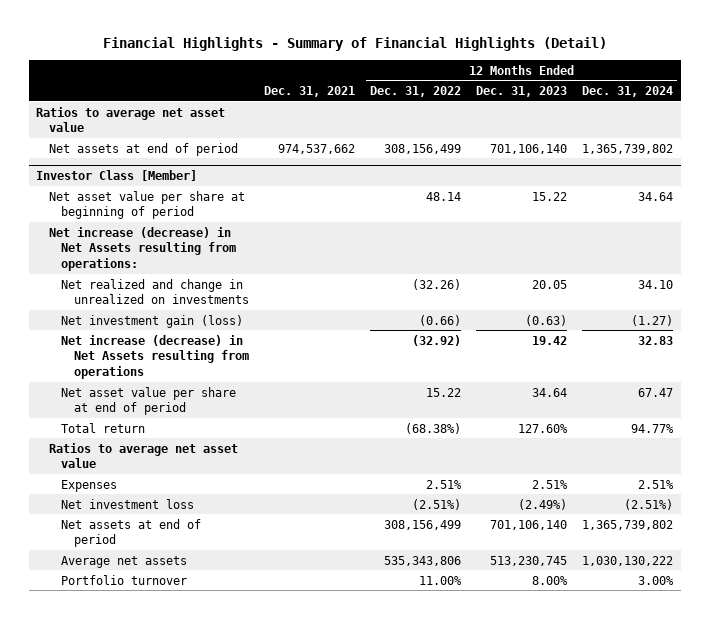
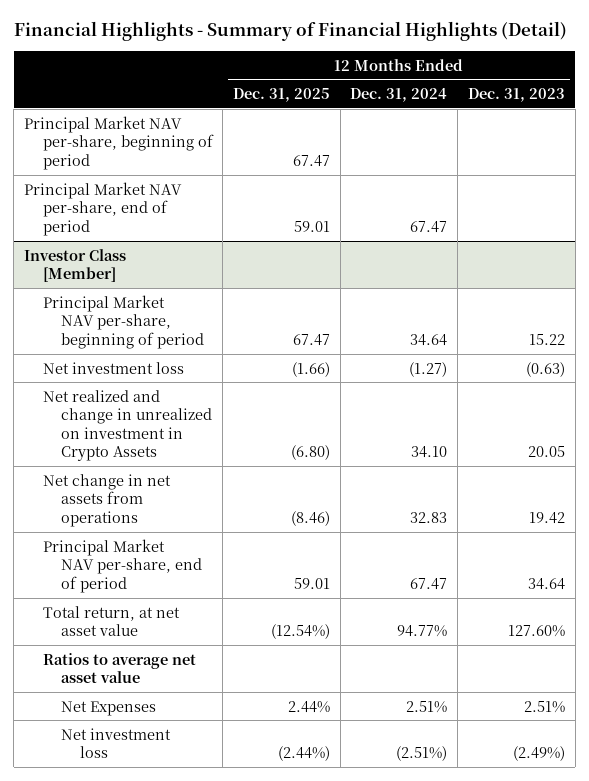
- | Dec. 31, 2021 | 12 Months Ended Dec. 31, 2022 | 12 Months Ended Dec. 31, 2023 | 12 Months Ended Dec. 31, 2024
+ | 12 Months Ended Dec. 31, 2025 | 12 Months Ended Dec. 31, 2024 | 12 Months Ended Dec. 31, 2023
- Ratios to average net asset value
- Net assets at end of period | 974,537,662 | 308,156,499 | 701,106,140 | 1,365,739,802
+ Principal Market NAV per-share, beginning of period | 67.47 | |
+ Principal Market NAV per-share, end of period | 59.01 | 67.47 |
@ Investor Class [Member]
- Net asset value per share at beginning of period | | 48.14 | 15.22 | 34.64
- Net increase (decrease) in Net Assets resulting from operations:
- Net realized and change in unrealized on investments | | (32.26) | 20.05 | 34.10
- Net investment gain (loss) | | (0.66) | (0.63) | (1.27)
- Net increase (decrease) in Net Assets resulting from operations | | (32.92) | 19.42 | 32.83
- Net asset value per share at end of period | | 15.22 | 34.64 | 67.47
- Total return | | (68.38%) | 127.60% | 94.77%
+ Principal Market NAV per-share, beginning of period | 67.47 | 34.64 | 15.22
+ Net investment loss | (1.66) | (1.27) | (0.63)
+ Net realized and change in unrealized on investment in Crypto Assets | (6.80) | 34.10 | 20.05
+ Net change in net assets from operations | (8.46) | 32.83 | 19.42
+ Principal Market NAV per-share, end of period | 59.01 | 67.47 | 34.64
+ Total return, at net asset value | (12.54%) | 94.77% | 127.60%
- Expenses | | 2.51% | 2.51% | 2.51%
+ Net Expenses | 2.44% | 2.51% | 2.51%
- Net assets at end of period | | 308,156,499 | 701,106,140 | 1,365,739,802
- Average net assets | | 535,343,806 | 513,230,745 | 1,030,130,222
- Portfolio turnover | | 11.00% | 8.00% | 3.00%

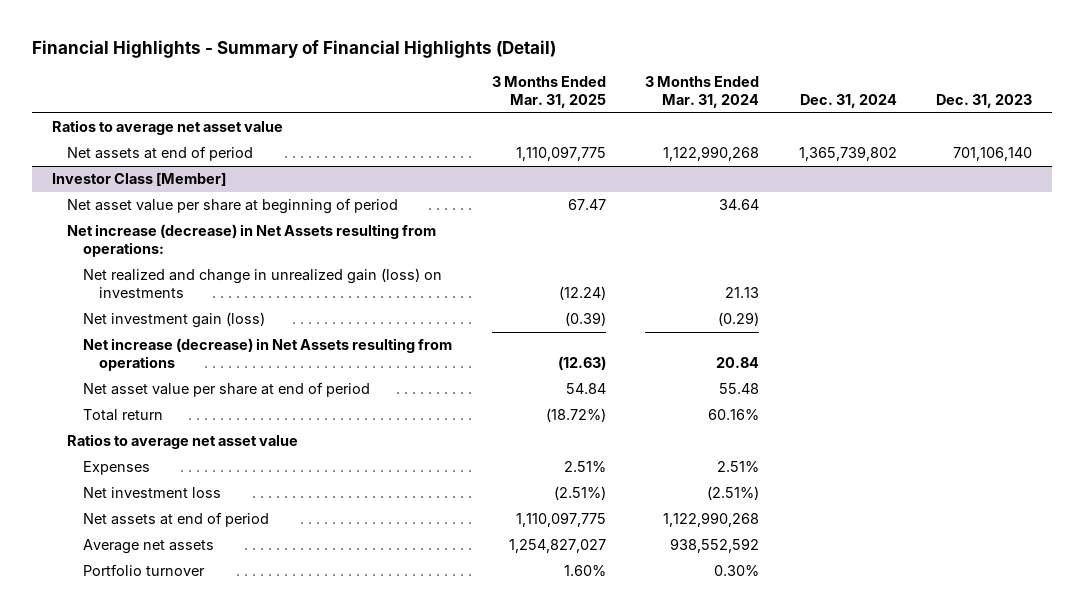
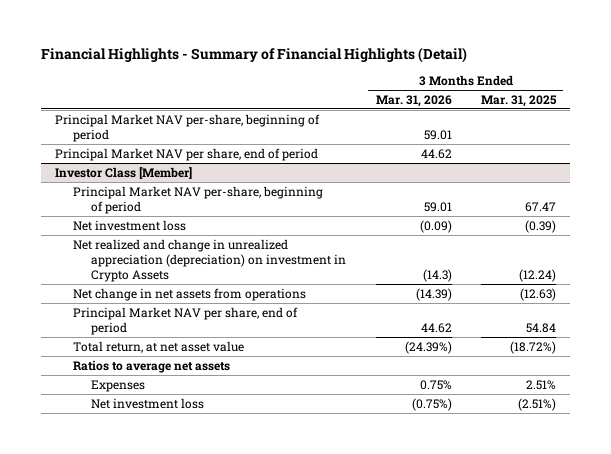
- | 3 Months Ended Mar. 31, 2025 | 3 Months Ended Mar. 31, 2024 | Dec. 31, 2024 | Dec. 31, 2023
+ | 3 Months Ended Mar. 31, 2026 | 3 Months Ended Mar. 31, 2025
- Ratios to average net asset value
- Net assets at end of period | 1,110,097,775 | 1,122,990,268 | 1,365,739,802 | 701,106,140
+ Principal Market NAV per-share, beginning of period | 59.01 |
+ Principal Market NAV per share, end of period | 44.62 |
@ Investor Class [Member]
- Net asset value per share at beginning of period | 67.47 | 34.64 | |
- Net increase (decrease) in Net Assets resulting from operations:
- Net realized and change in unrealized gain (loss) on investments | (12.24) | 21.13 | |
- Net investment gain (loss) | (0.39) | (0.29) | |
- Net increase (decrease) in Net Assets resulting from operations | (12.63) | 20.84 | |
- Net asset value per share at end of period | 54.84 | 55.48 | |
- Total return | (18.72%) | 60.16% | |
- Ratios to average net asset value
+ Principal Market NAV per-share, beginning of period | 59.01 | 67.47
+ Net investment loss | (0.09) | (0.39)
+ Net realized and change in unrealized appreciation (depreciation) on investment in Crypto Assets | (14.3) | (12.24)
+ Net change in net assets from operations | (14.39) | (12.63)
+ Principal Market NAV per share, end of period | 44.62 | 54.84
+ Total return, at net asset value | (24.39%) | (18.72%)
+ Ratios to average net assets
- Net assets at end of period | 1,110,097,775 | 1,122,990,268 | |
- Average net assets | 1,254,827,027 | 938,552,592 | |
- Portfolio turnover | 1.60% | 0.30% | |

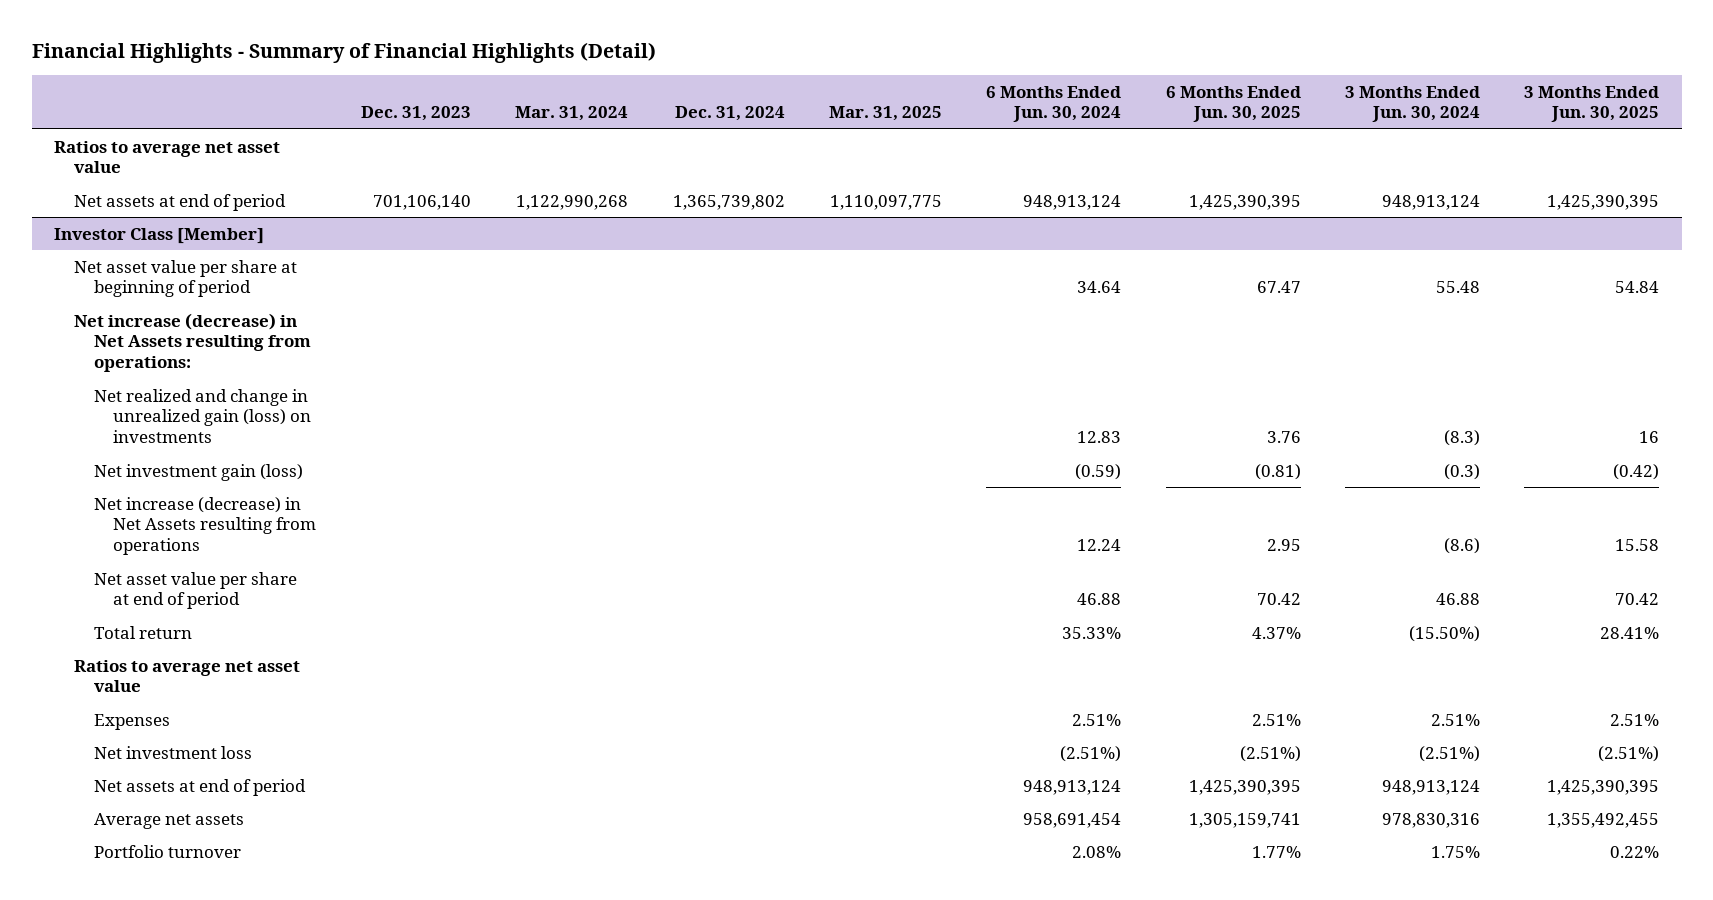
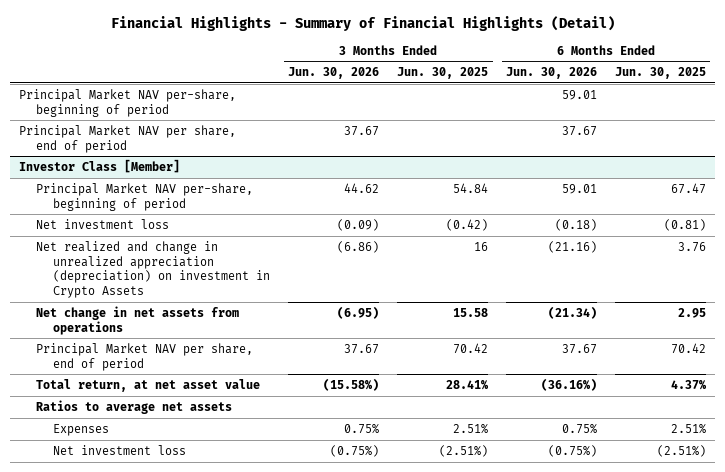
- | Dec. 31, 2023 | Mar. 31, 2024 | Dec. 31, 2024 | Mar. 31, 2025 | 6 Months Ended Jun. 30, 2024 | 6 Months Ended Jun. 30, 2025 | 3 Months Ended Jun. 30, 2024 | 3 Months Ended Jun. 30, 2025
+ | 3 Months Ended Jun. 30, 2026 | 3 Months Ended Jun. 30, 2025 | 6 Months Ended Jun. 30, 2026 | 6 Months Ended Jun. 30, 2025
- Ratios to average net asset value
- Net assets at end of period | 701,106,140 | 1,122,990,268 | 1,365,739,802 | 1,110,097,775 | 948,913,124 | 1,425,390,395 | 948,913,124 | 1,425,390,395
+ Principal Market NAV per-share, beginning of period | | | 59.01 |
+ Principal Market NAV per share, end of period | 37.67 | | 37.67 |
@ Investor Class [Member]
- Net asset value per share at beginning of period | | | | | 34.64 | 67.47 | 55.48 | 54.84
- Net increase (decrease) in Net Assets resulting from operations:
- Net realized and change in unrealized gain (loss) on investments | | | | | 12.83 | 3.76 | (8.3) | 16
- Net investment gain (loss) | | | | | (0.59) | (0.81) | (0.3) | (0.42)
- Net increase (decrease) in Net Assets resulting from operations | | | | | 12.24 | 2.95 | (8.6) | 15.58
- Net asset value per share at end of period | | | | | 46.88 | 70.42 | 46.88 | 70.42
- Total return | | | | | 35.33% | 4.37% | (15.50%) | 28.41%
- Ratios to average net asset value
+ Principal Market NAV per-share, beginning of period | 44.62 | 54.84 | 59.01 | 67.47
+ Net investment loss | (0.09) | (0.42) | (0.18) | (0.81)
+ Net realized and change in unrealized appreciation (depreciation) on investment in Crypto Assets | (6.86) | 16 | (21.16) | 3.76
+ Net change in net assets from operations | (6.95) | 15.58 | (21.34) | 2.95
+ Principal Market NAV per share, end of period | 37.67 | 70.42 | 37.67 | 70.42
+ Total return, at net asset value | (15.58%) | 28.41% | (36.16%) | 4.37%
+ Ratios to average net assets
- Net assets at end of period | | | | | 948,913,124 | 1,425,390,395 | 948,913,124 | 1,425,390,395
- Average net assets | | | | | 958,691,454 | 1,305,159,741 | 978,830,316 | 1,355,492,455
- Portfolio turnover | | | | | 2.08% | 1.77% | 1.75% | 0.22%

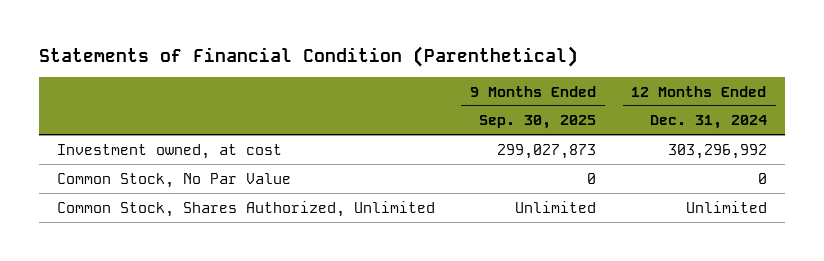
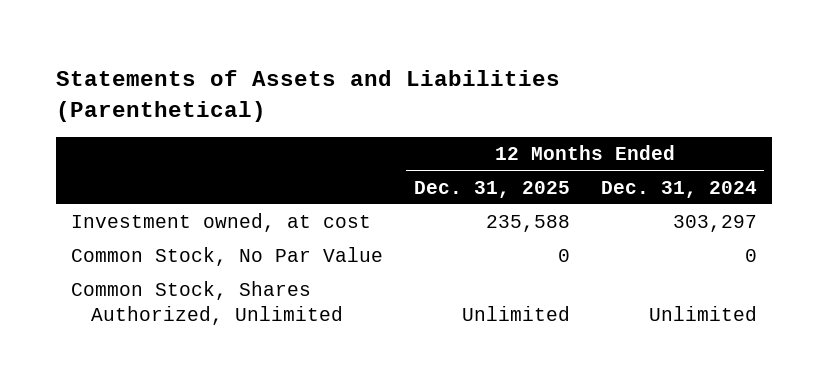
- Statements of Financial Condition (Parenthetical)
+ Statements of Assets and Liabilities (Parenthetical)
- | 9 Months Ended Sep. 30, 2025 | 12 Months Ended Dec. 31, 2024
+ | 12 Months Ended Dec. 31, 2025 | 12 Months Ended Dec. 31, 2024
- Investment owned, at cost | 299,027,873 | 303,296,992
+ Investment owned, at cost | 235,588 | 303,297

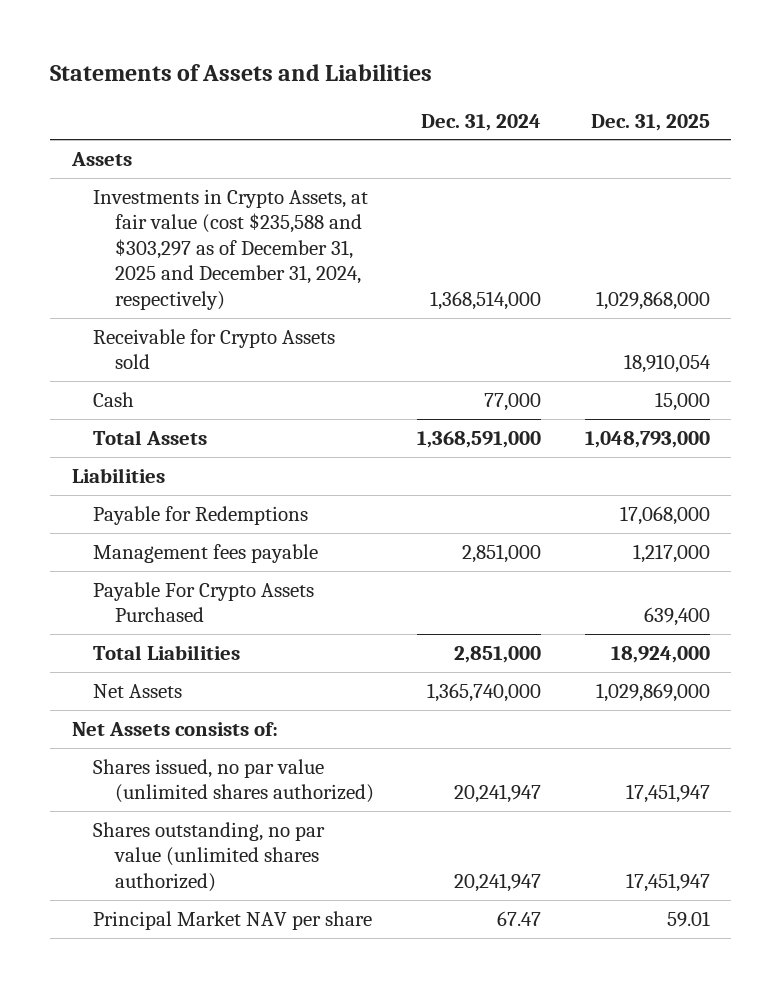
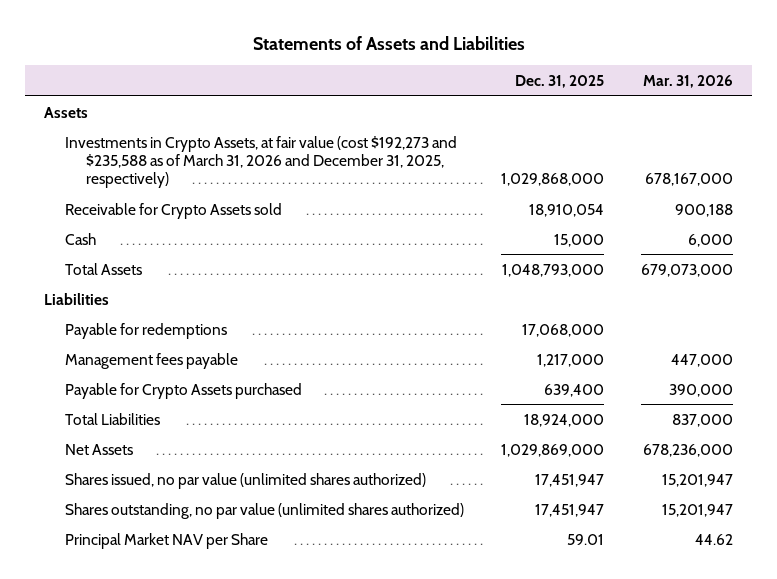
- | Dec. 31, 2024 | Dec. 31, 2025
+ | Dec. 31, 2025 | Mar. 31, 2026
- Investments in Crypto Assets, at fair value (cost $235,588 and $303,297 as of December 31, 2025 and December 31, 2024, respectively) | 1,368,514,000 | 1,029,868,000
+ Investments in Crypto Assets, at fair value (cost $192,273 and $235,588 as of March 31, 2026 and December 31, 2025, respectively) | 1,029,868,000 | 678,167,000
- Payable for Redemptions | | 17,068,000
+ Payable for redemptions | 17,068,000 |
- Payable For Crypto Assets Purchased | | 639,400
+ Payable for Crypto Assets purchased | 639,400 | 390,000
- Net Assets consists of:
- Principal Market NAV per share | 67.47 | 59.01
+ Principal Market NAV per Share | 59.01 | 44.62

